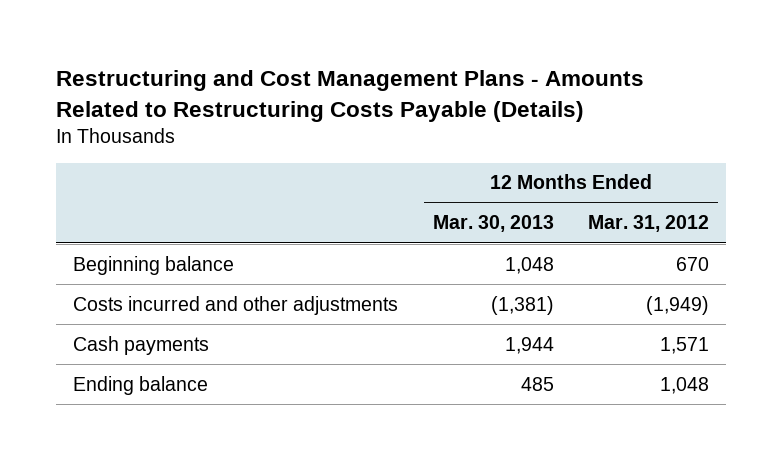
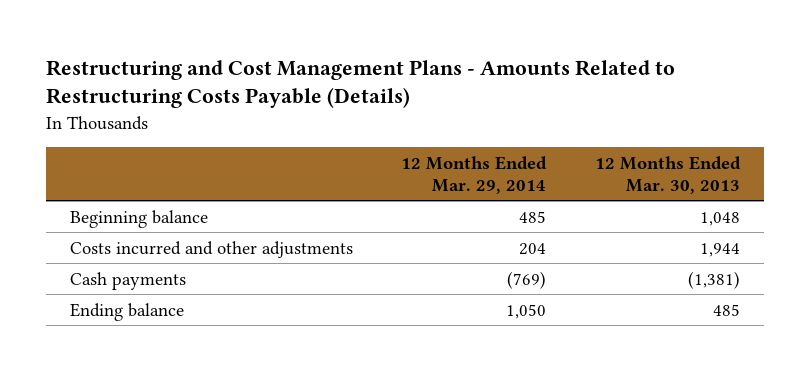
- | 12 Months Ended Mar. 30, 2013 | 12 Months Ended Mar. 31, 2012
+ | 12 Months Ended Mar. 29, 2014 | 12 Months Ended Mar. 30, 2013
- Costs incurred and other adjustments | (1,381) | (1,949)
- Cash payments | 1,944 | 1,571
+ Costs incurred and other adjustments | 204 | 1,944
+ Cash payments | (769) | (1,381)

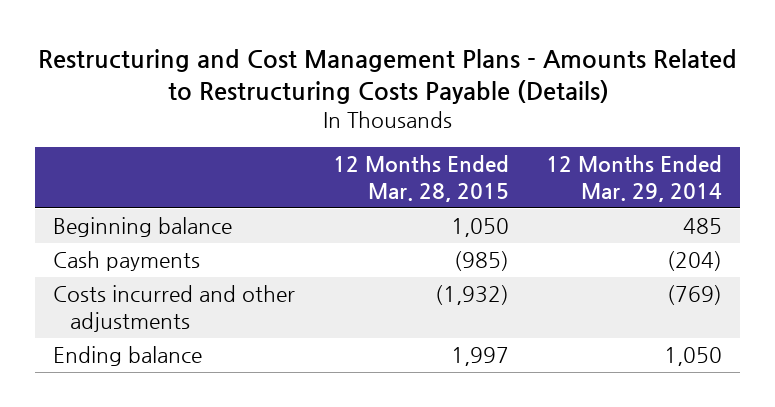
- | 12 Months Ended Mar. 29, 2014 | 12 Months Ended Mar. 30, 2013
+ | 12 Months Ended Mar. 28, 2015 | 12 Months Ended Mar. 29, 2014
- Costs incurred and other adjustments | 204 | 1,944
- Cash payments | (769) | (1,381)
+ Cash payments | (985) | (204)
+ Costs incurred and other adjustments | (1,932) | (769)

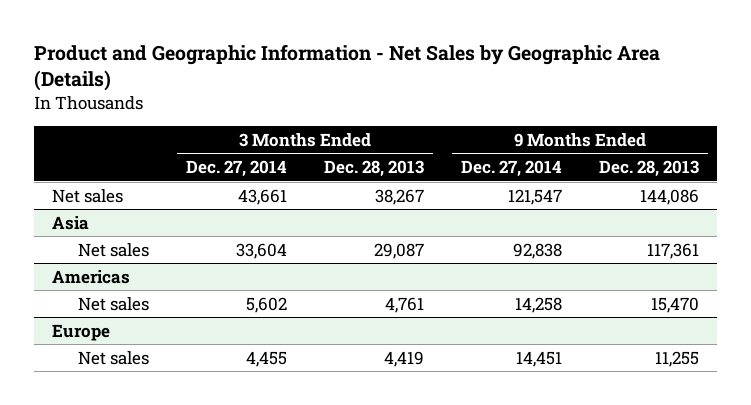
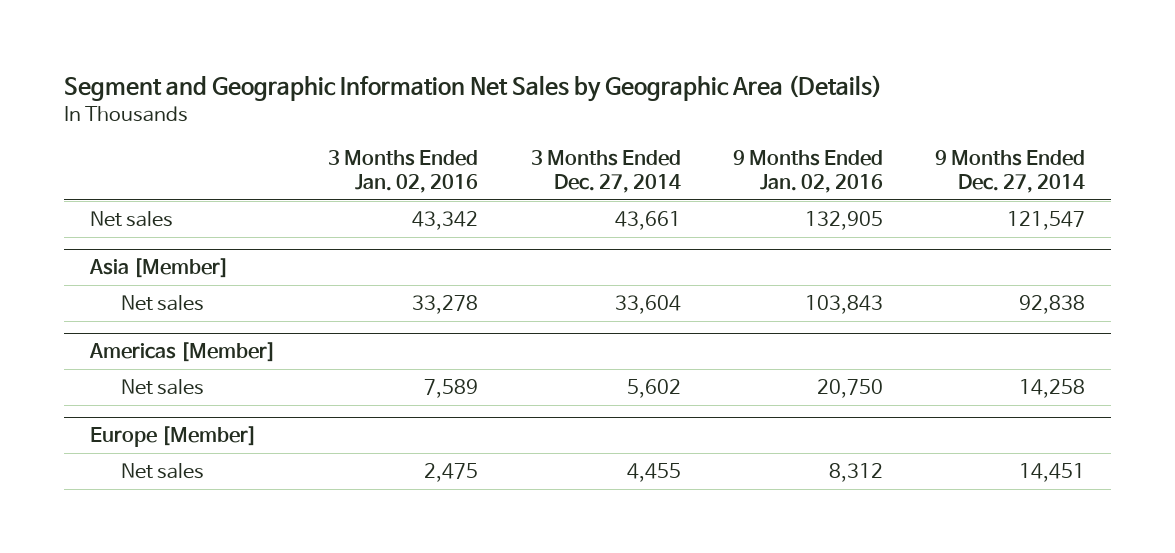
- Product and Geographic Information - Net Sales by Geographic Area (Details)
+ Segment and Geographic Information Net Sales by Geographic Area (Details)
- | 3 Months Ended Dec. 27, 2014 | 3 Months Ended Dec. 28, 2013 | 9 Months Ended Dec. 27, 2014 | 9 Months Ended Dec. 28, 2013
+ | 3 Months Ended Jan. 02, 2016 | 3 Months Ended Dec. 27, 2014 | 9 Months Ended Jan. 02, 2016 | 9 Months Ended Dec. 27, 2014
- Asia
+ Asia [Member]
- Americas
+ Americas [Member]
- Europe
+ Europe [Member]

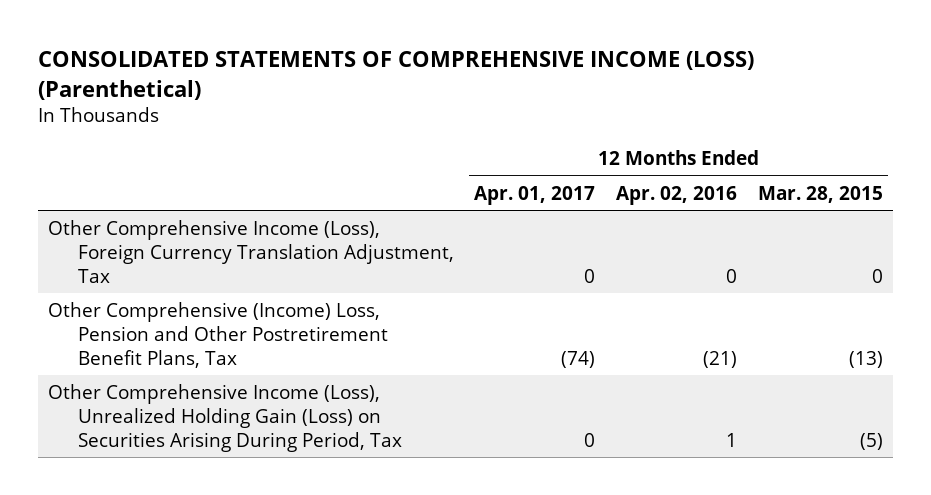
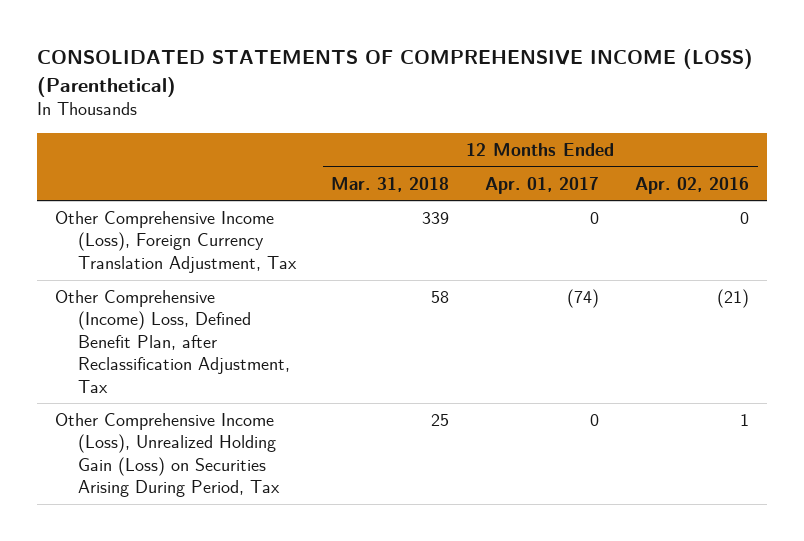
- | 12 Months Ended Apr. 01, 2017 | 12 Months Ended Apr. 02, 2016 | 12 Months Ended Mar. 28, 2015
+ | 12 Months Ended Mar. 31, 2018 | 12 Months Ended Apr. 01, 2017 | 12 Months Ended Apr. 02, 2016
- Other Comprehensive (Income) Loss, Pension and Other Postretirement Benefit Plans, Tax | (74) | (21) | (13)
+ Other Comprehensive (Income) Loss, Defined Benefit Plan, after Reclassification Adjustment, Tax | 58 | (74) | (21)

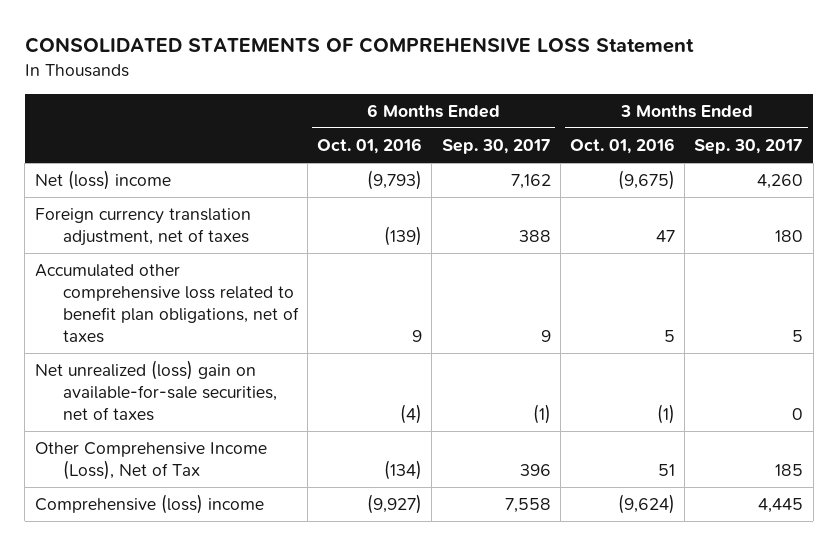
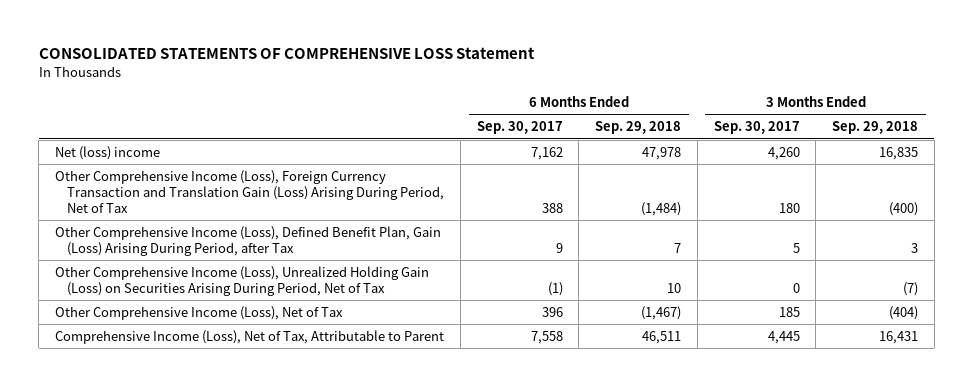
- | 6 Months Ended Oct. 01, 2016 | 6 Months Ended Sep. 30, 2017 | 3 Months Ended Oct. 01, 2016 | 3 Months Ended Sep. 30, 2017
+ | 6 Months Ended Sep. 30, 2017 | 6 Months Ended Sep. 29, 2018 | 3 Months Ended Sep. 30, 2017 | 3 Months Ended Sep. 29, 2018
- Foreign currency translation adjustment, net of taxes | (139) | 388 | 47 | 180
- Accumulated other comprehensive loss related to benefit plan obligations, net of taxes | 9 | 9 | 5 | 5
- Net unrealized (loss) gain on available-for-sale securities, net of taxes | (4) | (1) | (1) | 0
+ Other Comprehensive Income (Loss), Foreign Currency Transaction and Translation Gain (Loss) Arising During Period, Net of Tax | 388 | (1,484) | 180 | (400)
+ Other Comprehensive Income (Loss), Defined Benefit Plan, Gain (Loss) Arising During Period, after Tax | 9 | 7 | 5 | 3
+ Other Comprehensive Income (Loss), Unrealized Holding Gain (Loss) on Securities Arising During Period, Net of Tax | (1) | 10 | 0 | (7)
- Comprehensive (loss) income | (9,927) | 7,558 | (9,624) | 4,445
+ Comprehensive Income (Loss), Net of Tax, Attributable to Parent | 7,558 | 46,511 | 4,445 | 16,431

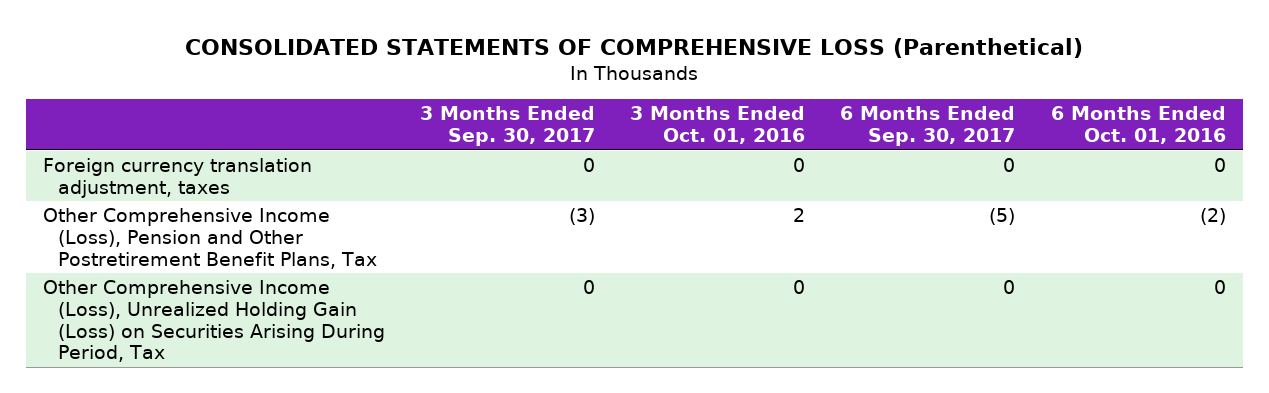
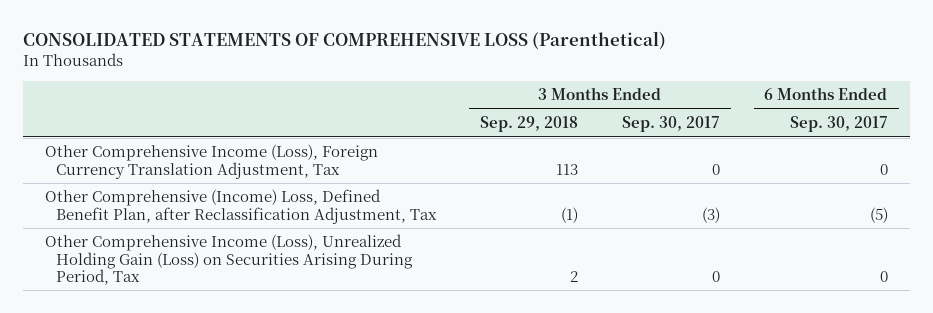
- | 3 Months Ended Sep. 30, 2017 | 3 Months Ended Oct. 01, 2016 | 6 Months Ended Sep. 30, 2017 | 6 Months Ended Oct. 01, 2016
+ | 3 Months Ended Sep. 29, 2018 | 3 Months Ended Sep. 30, 2017 | 6 Months Ended Sep. 30, 2017
- Foreign currency translation adjustment, taxes | 0 | 0 | 0 | 0
- Other Comprehensive Income (Loss), Pension and Other Postretirement Benefit Plans, Tax | (3) | 2 | (5) | (2)
+ Other Comprehensive Income (Loss), Foreign Currency Translation Adjustment, Tax | 113 | 0 | 0
+ Other Comprehensive (Income) Loss, Defined Benefit Plan, after Reclassification Adjustment, Tax | (1) | (3) | (5)

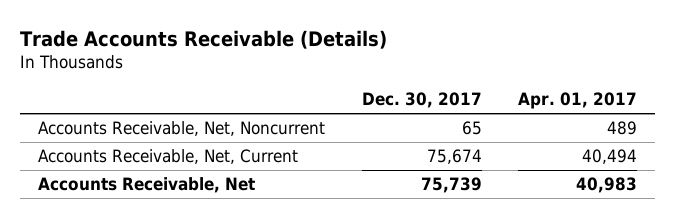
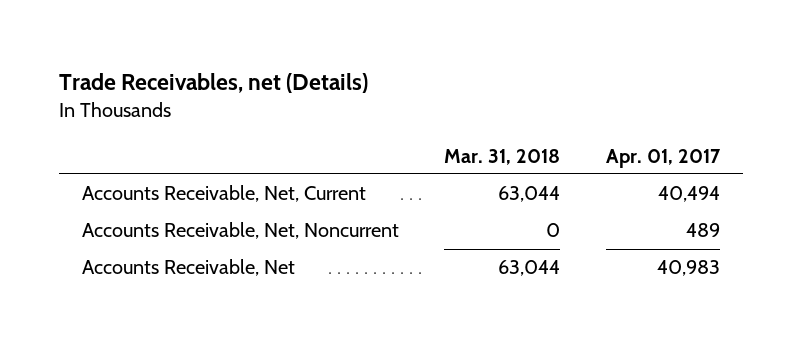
- Trade Accounts Receivable (Details)
+ Trade Receivables, net (Details)
- | Dec. 30, 2017 | Apr. 01, 2017
+ | Mar. 31, 2018 | Apr. 01, 2017
moved down: Accounts Receivable, Net, Noncurrent | 0 | 489

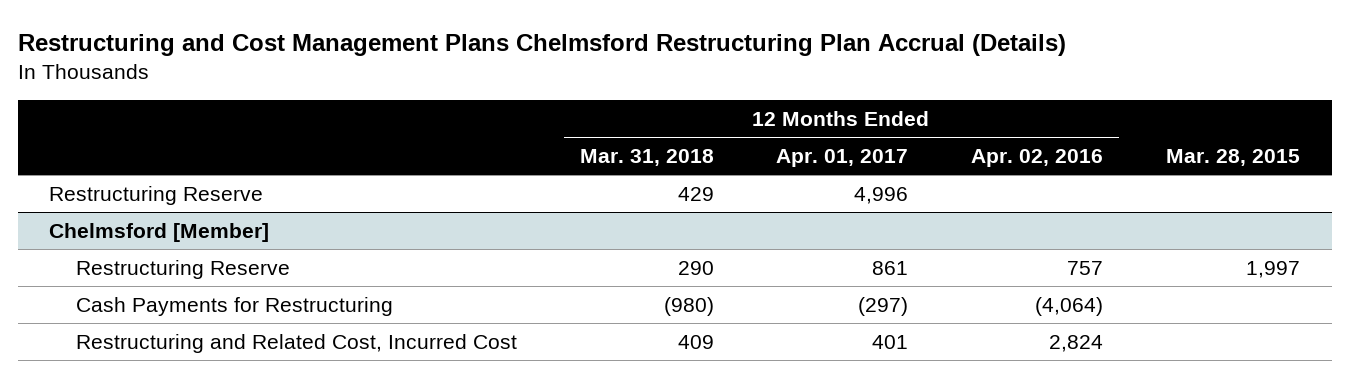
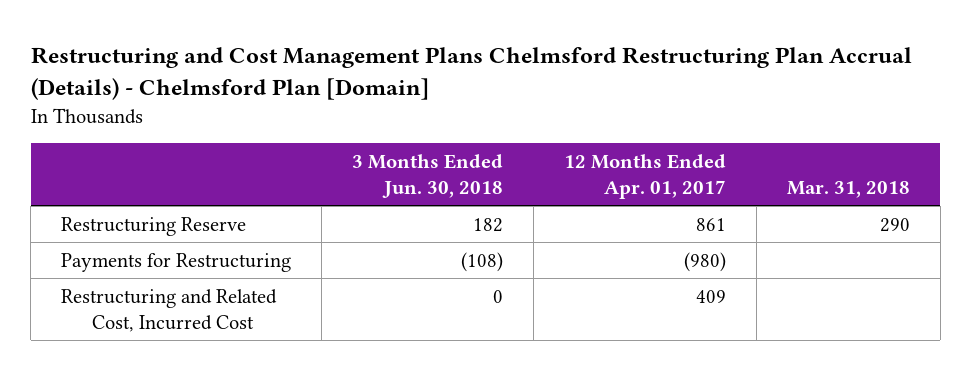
- Restructuring and Cost Management Plans Chelmsford Restructuring Plan Accrual (Details)
+ Restructuring and Cost Management Plans Chelmsford Restructuring Plan Accrual (Details) - Chelmsford Plan [Domain]
- | 12 Months Ended Mar. 31, 2018 | 12 Months Ended Apr. 01, 2017 | 12 Months Ended Apr. 02, 2016 | Mar. 28, 2015
+ | 3 Months Ended Jun. 30, 2018 | 12 Months Ended Apr. 01, 2017 | Mar. 31, 2018
- Restructuring Reserve | 429 | 4,996 | |
- Chelmsford [Member]
- Cash Payments for Restructuring | (980) | (297) | (4,064) |
- Restructuring and Related Cost, Incurred Cost | 409 | 401 | 2,824 |
+ Payments for Restructuring | (108) | (980) |
+ Restructuring and Related Cost, Incurred Cost | 0 | 409 |

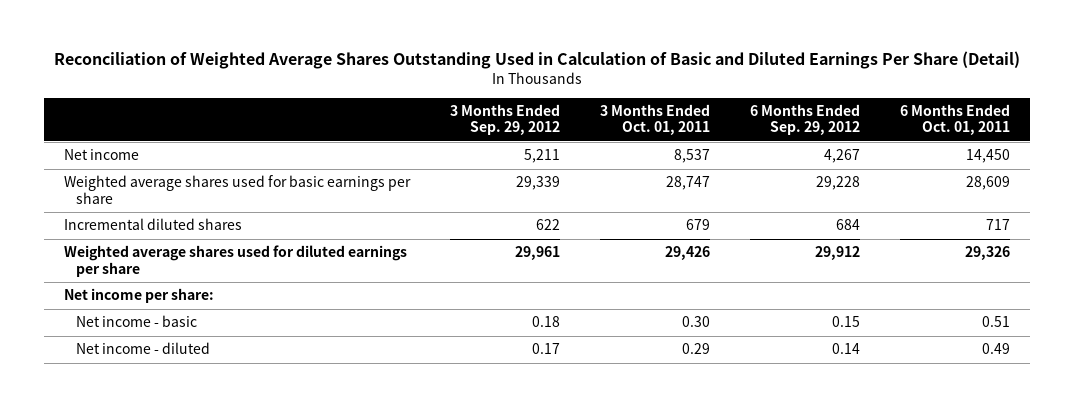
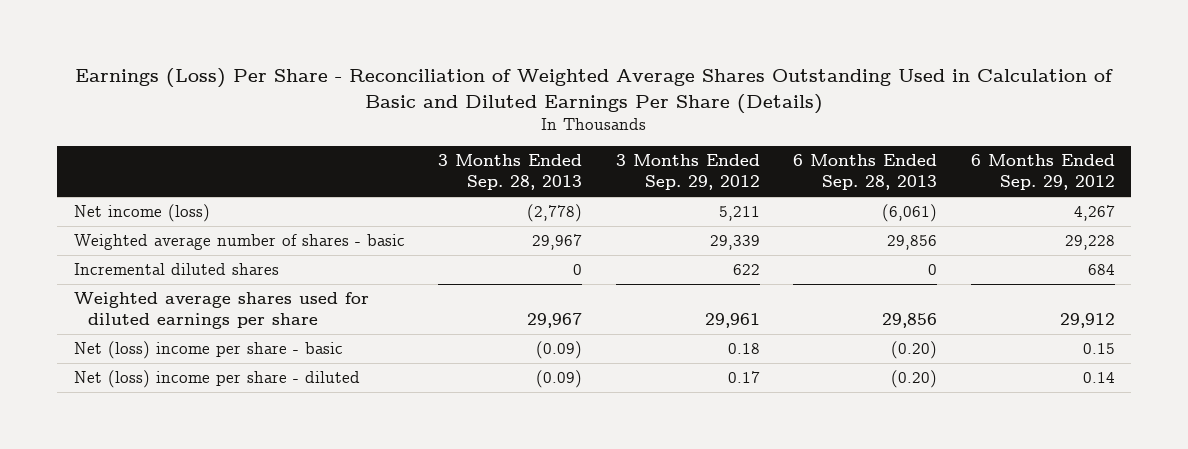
- Reconciliation of Weighted Average Shares Outstanding Used in Calculation of Basic and Diluted Earnings Per Share (Detail)
+ Earnings (Loss) Per Share - Reconciliation of Weighted Average Shares Outstanding Used in Calculation of Basic and Diluted Earnings Per Share (Details)
- | 3 Months Ended Sep. 29, 2012 | 3 Months Ended Oct. 01, 2011 | 6 Months Ended Sep. 29, 2012 | 6 Months Ended Oct. 01, 2011
+ | 3 Months Ended Sep. 28, 2013 | 3 Months Ended Sep. 29, 2012 | 6 Months Ended Sep. 28, 2013 | 6 Months Ended Sep. 29, 2012
- Net income | 5,211 | 8,537 | 4,267 | 14,450
- Weighted average shares used for basic earnings per share | 29,339 | 28,747 | 29,228 | 28,609
+ Net income (loss) | (2,778) | 5,211 | (6,061) | 4,267
+ Weighted average number of shares - basic | 29,967 | 29,339 | 29,856 | 29,228
- Net income per share:
- Net income - basic | 0.18 | 0.30 | 0.15 | 0.51
- Net income - diluted | 0.17 | 0.29 | 0.14 | 0.49
+ Net (loss) income per share - basic | (0.09) | 0.18 | (0.20) | 0.15
+ Net (loss) income per share - diluted | (0.09) | 0.17 | (0.20) | 0.14

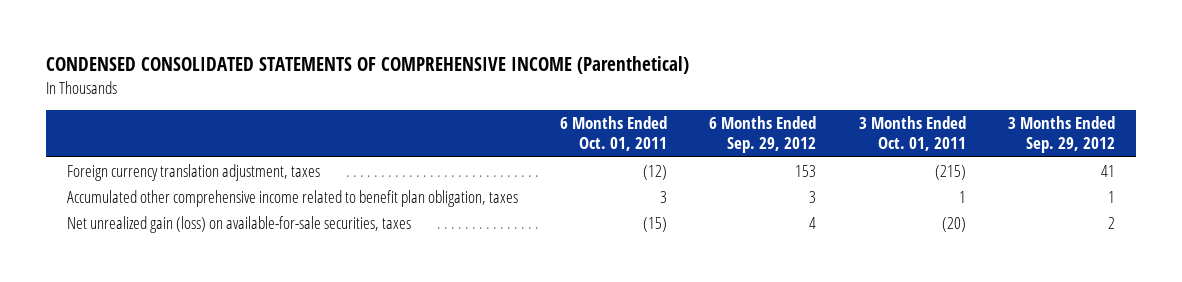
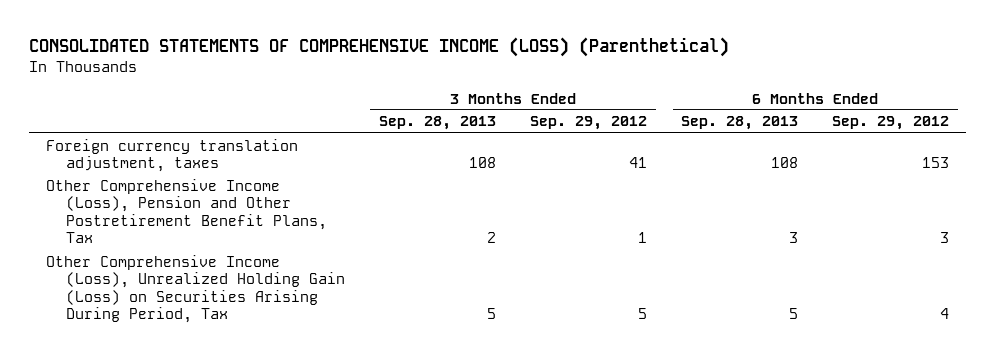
- CONDENSED CONSOLIDATED STATEMENTS OF COMPREHENSIVE INCOME (Parenthetical)
+ CONSOLIDATED STATEMENTS OF COMPREHENSIVE INCOME (LOSS) (Parenthetical)
- | 6 Months Ended Oct. 01, 2011 | 6 Months Ended Sep. 29, 2012 | 3 Months Ended Oct. 01, 2011 | 3 Months Ended Sep. 29, 2012
+ | 3 Months Ended Sep. 28, 2013 | 3 Months Ended Sep. 29, 2012 | 6 Months Ended Sep. 28, 2013 | 6 Months Ended Sep. 29, 2012
- Accumulated other comprehensive income related to benefit plan obligation, taxes | 3 | 3 | 1 | 1
- Net unrealized gain (loss) on available-for-sale securities, taxes | (15) | 4 | (20) | 2
+ Other Comprehensive Income (Loss), Pension and Other Postretirement Benefit Plans, Tax | 2 | 1 | 3 | 3
+ Other Comprehensive Income (Loss), Unrealized Holding Gain (Loss) on Securities Arising During Period, Tax | 5 | 5 | 5 | 4

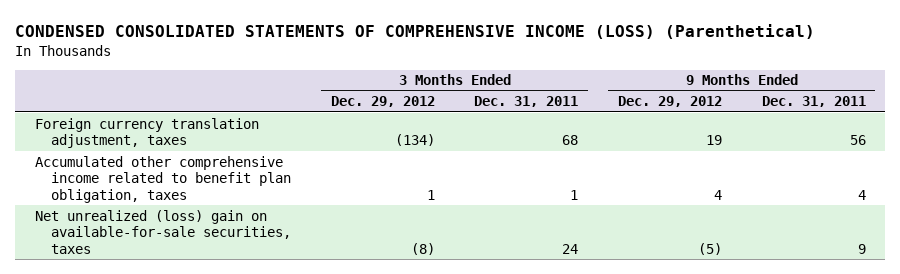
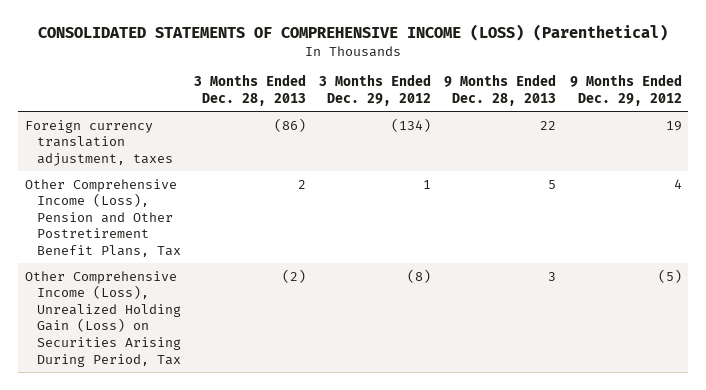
- CONDENSED CONSOLIDATED STATEMENTS OF COMPREHENSIVE INCOME (LOSS) (Parenthetical)
+ CONSOLIDATED STATEMENTS OF COMPREHENSIVE INCOME (LOSS) (Parenthetical)
- | 3 Months Ended Dec. 29, 2012 | 3 Months Ended Dec. 31, 2011 | 9 Months Ended Dec. 29, 2012 | 9 Months Ended Dec. 31, 2011
+ | 3 Months Ended Dec. 28, 2013 | 3 Months Ended Dec. 29, 2012 | 9 Months Ended Dec. 28, 2013 | 9 Months Ended Dec. 29, 2012
- Accumulated other comprehensive income related to benefit plan obligation, taxes | 1 | 1 | 4 | 4
- Net unrealized (loss) gain on available-for-sale securities, taxes | (8) | 24 | (5) | 9
+ Other Comprehensive Income (Loss), Pension and Other Postretirement Benefit Plans, Tax | 2 | 1 | 5 | 4
+ Other Comprehensive Income (Loss), Unrealized Holding Gain (Loss) on Securities Arising During Period, Tax | (2) | (8) | 3 | (5)

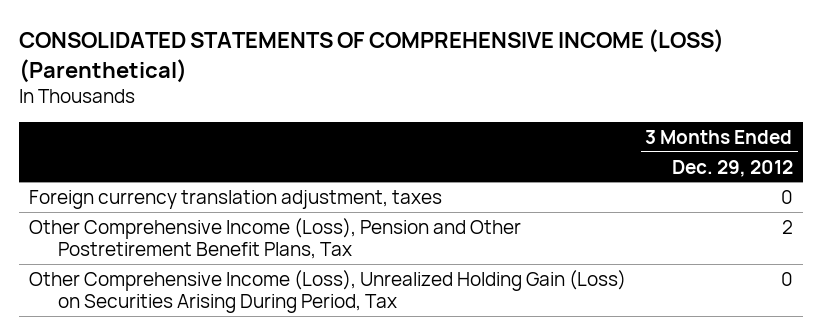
- | 3 Months Ended Dec. 28, 2013 | 3 Months Ended Dec. 29, 2012 | 9 Months Ended Dec. 28, 2013 | 9 Months Ended Dec. 29, 2012
+ | 3 Months Ended Dec. 29, 2012
- Foreign currency translation adjustment, taxes | (86) | (134) | 22 | 19
- Other Comprehensive Income (Loss), Pension and Other Postretirement Benefit Plans, Tax | 2 | 1 | 5 | 4
- Other Comprehensive Income (Loss), Unrealized Holding Gain (Loss) on Securities Arising During Period, Tax | (2) | (8) | 3 | (5)
+ Foreign currency translation adjustment, taxes | 0
+ Other Comprehensive Income (Loss), Pension and Other Postretirement Benefit Plans, Tax | 2
+ Other Comprehensive Income (Loss), Unrealized Holding Gain (Loss) on Securities Arising During Period, Tax | 0

